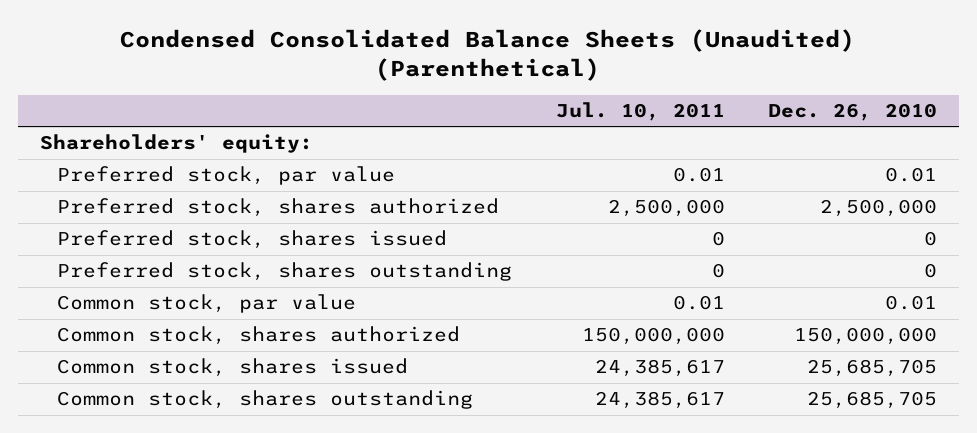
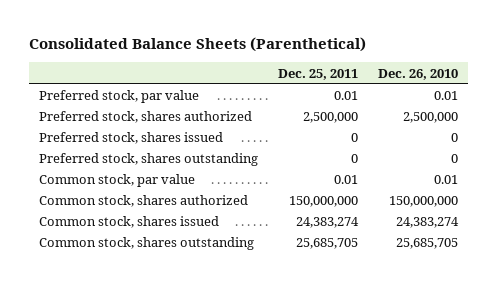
- Condensed Consolidated Balance Sheets (Unaudited) (Parenthetical)
+ Consolidated Balance Sheets (Parenthetical)
- | Jul. 10, 2011 | Dec. 26, 2010
+ | Dec. 25, 2011 | Dec. 26, 2010
- Shareholders' equity:
- Common stock, shares issued | 24,385,617 | 25,685,705
+ Common stock, shares issued | 24,383,274 | 24,383,274

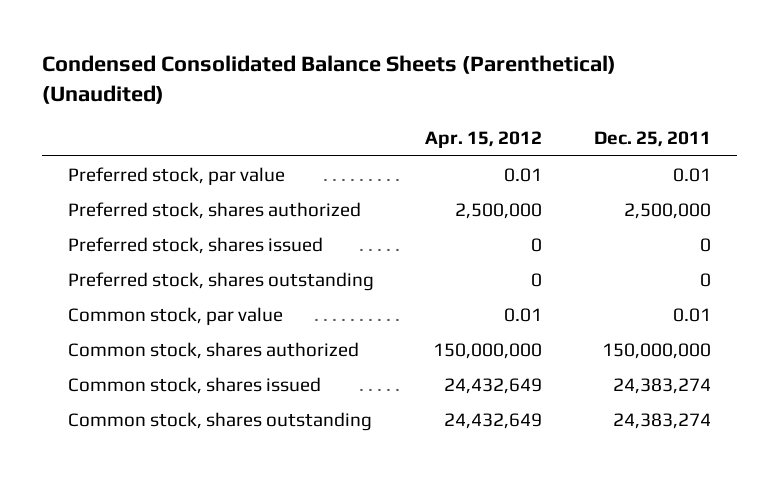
- Consolidated Balance Sheets (Parenthetical)
+ Condensed Consolidated Balance Sheets (Parenthetical) (Unaudited)
- | Dec. 25, 2011 | Dec. 26, 2010
+ | Apr. 15, 2012 | Dec. 25, 2011
- Common stock, shares outstanding | 25,685,705 | 25,685,705
+ Common stock, shares outstanding | 24,432,649 | 24,383,274

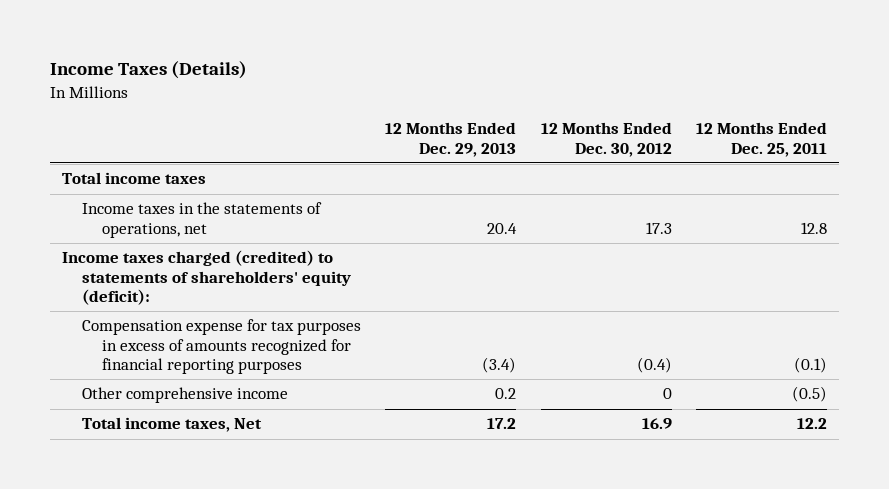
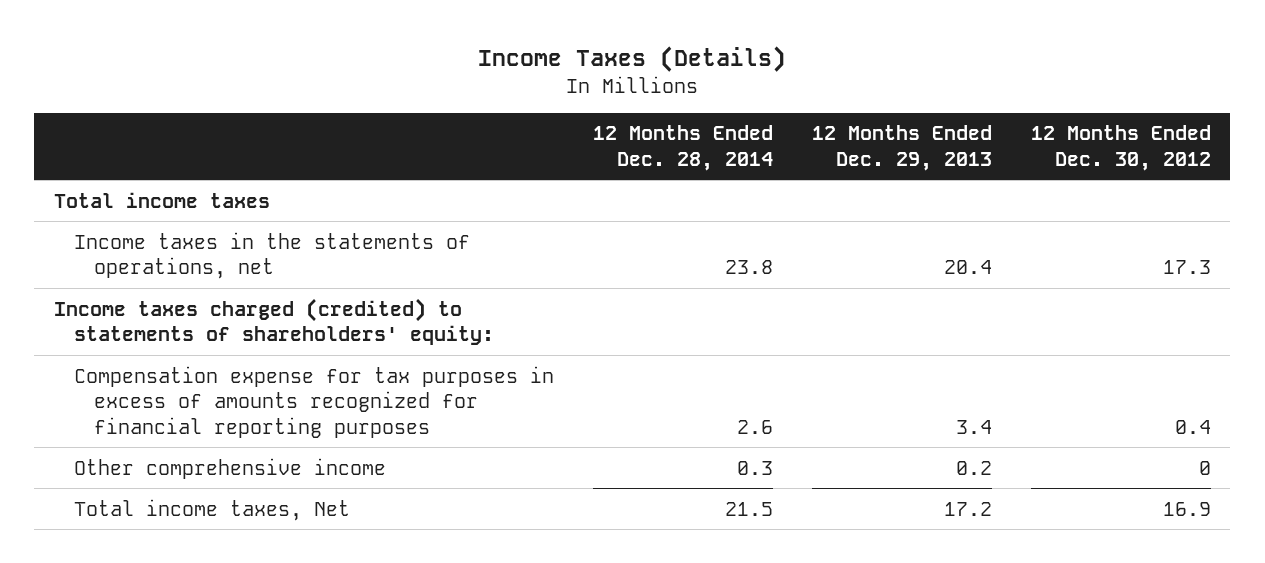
- | 12 Months Ended Dec. 29, 2013 | 12 Months Ended Dec. 30, 2012 | 12 Months Ended Dec. 25, 2011
+ | 12 Months Ended Dec. 28, 2014 | 12 Months Ended Dec. 29, 2013 | 12 Months Ended Dec. 30, 2012
- Income taxes charged (credited) to statements of shareholders' equity (deficit):
- Compensation expense for tax purposes in excess of amounts recognized for financial reporting purposes | (3.4) | (0.4) | (0.1)
+ Income taxes charged (credited) to statements of shareholders' equity:
+ Compensation expense for tax purposes in excess of amounts recognized for financial reporting purposes | 2.6 | 3.4 | 0.4

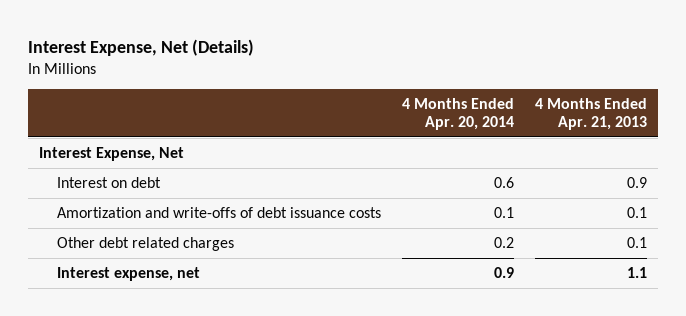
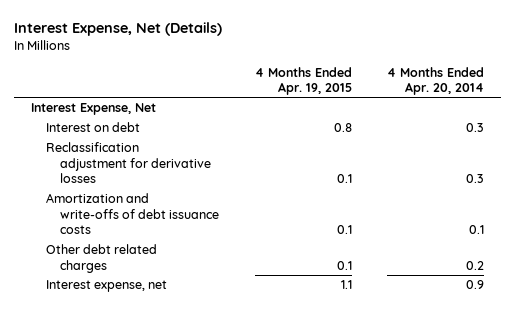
- | 4 Months Ended Apr. 20, 2014 | 4 Months Ended Apr. 21, 2013
+ | 4 Months Ended Apr. 19, 2015 | 4 Months Ended Apr. 20, 2014
- Interest on debt | 0.6 | 0.9
+ Interest on debt | 0.8 | 0.3
+ Reclassification adjustment for derivative losses | 0.1 | 0.3

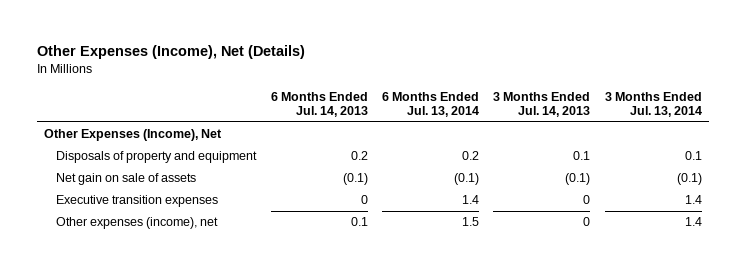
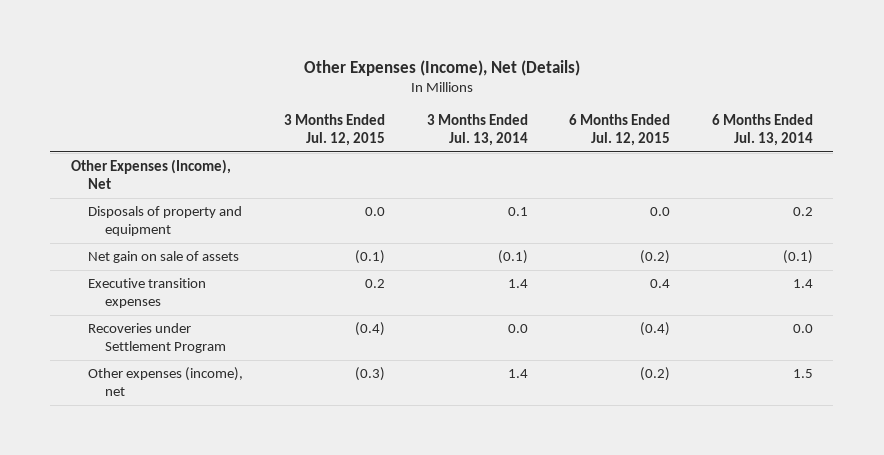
- | 6 Months Ended Jul. 14, 2013 | 6 Months Ended Jul. 13, 2014 | 3 Months Ended Jul. 14, 2013 | 3 Months Ended Jul. 13, 2014
+ | 3 Months Ended Jul. 12, 2015 | 3 Months Ended Jul. 13, 2014 | 6 Months Ended Jul. 12, 2015 | 6 Months Ended Jul. 13, 2014
+ Recoveries under Settlement Program | (0.4) | 0.0 | (0.4) | 0.0

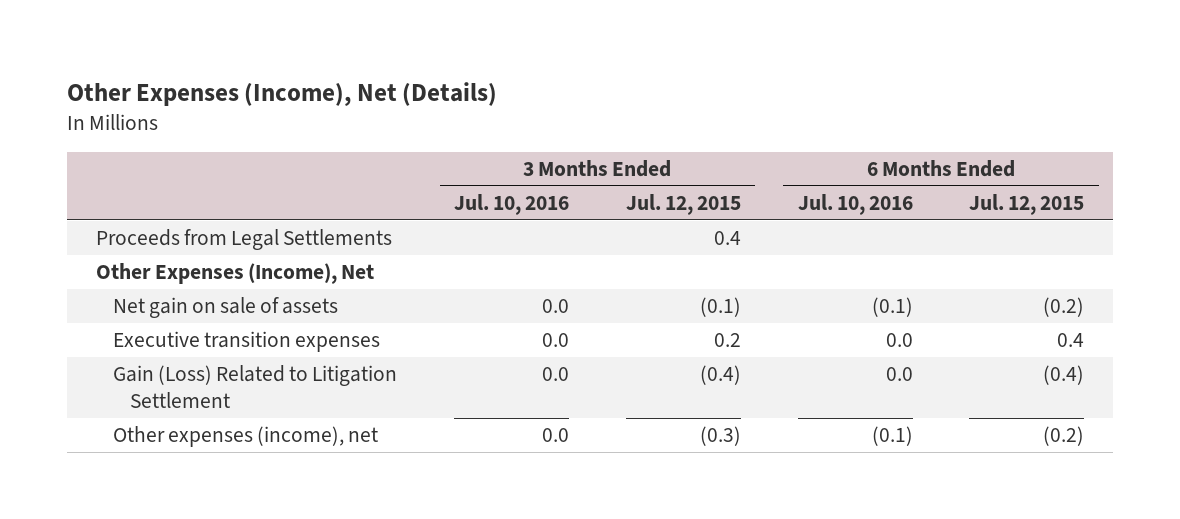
- | 3 Months Ended Jul. 12, 2015 | 3 Months Ended Jul. 13, 2014 | 6 Months Ended Jul. 12, 2015 | 6 Months Ended Jul. 13, 2014
+ | 3 Months Ended Jul. 10, 2016 | 3 Months Ended Jul. 12, 2015 | 6 Months Ended Jul. 10, 2016 | 6 Months Ended Jul. 12, 2015
+ Proceeds from Legal Settlements | | 0.4 | |
- Disposals of property and equipment | 0.0 | 0.1 | 0.0 | 0.2
- Recoveries under Settlement Program | (0.4) | 0.0 | (0.4) | 0.0
+ Gain (Loss) Related to Litigation Settlement | 0.0 | (0.4) | 0.0 | (0.4)

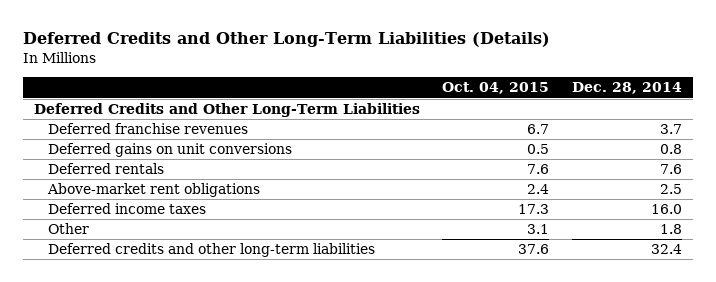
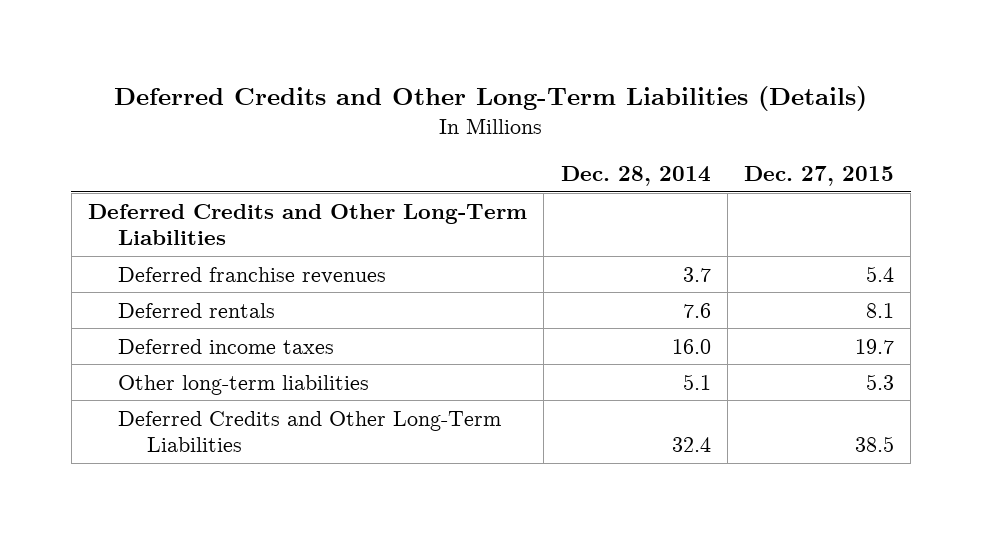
- | Oct. 04, 2015 | Dec. 28, 2014
+ | Dec. 28, 2014 | Dec. 27, 2015
- Deferred gains on unit conversions | 0.5 | 0.8
- Above-market rent obligations | 2.4 | 2.5
- Other | 3.1 | 1.8
- Deferred credits and other long-term liabilities | 37.6 | 32.4
+ Other long-term liabilities | 5.1 | 5.3
+ Deferred Credits and Other Long-Term Liabilities | 32.4 | 38.5

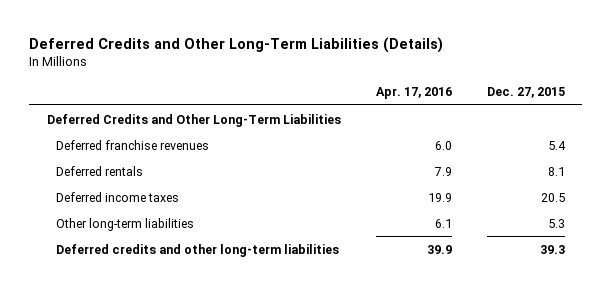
- | Dec. 28, 2014 | Dec. 27, 2015
+ | Apr. 17, 2016 | Dec. 27, 2015
- Deferred income taxes | 16.0 | 19.7
+ Deferred income taxes | 19.9 | 20.5
- Deferred Credits and Other Long-Term Liabilities | 32.4 | 38.5
+ Deferred credits and other long-term liabilities | 39.9 | 39.3

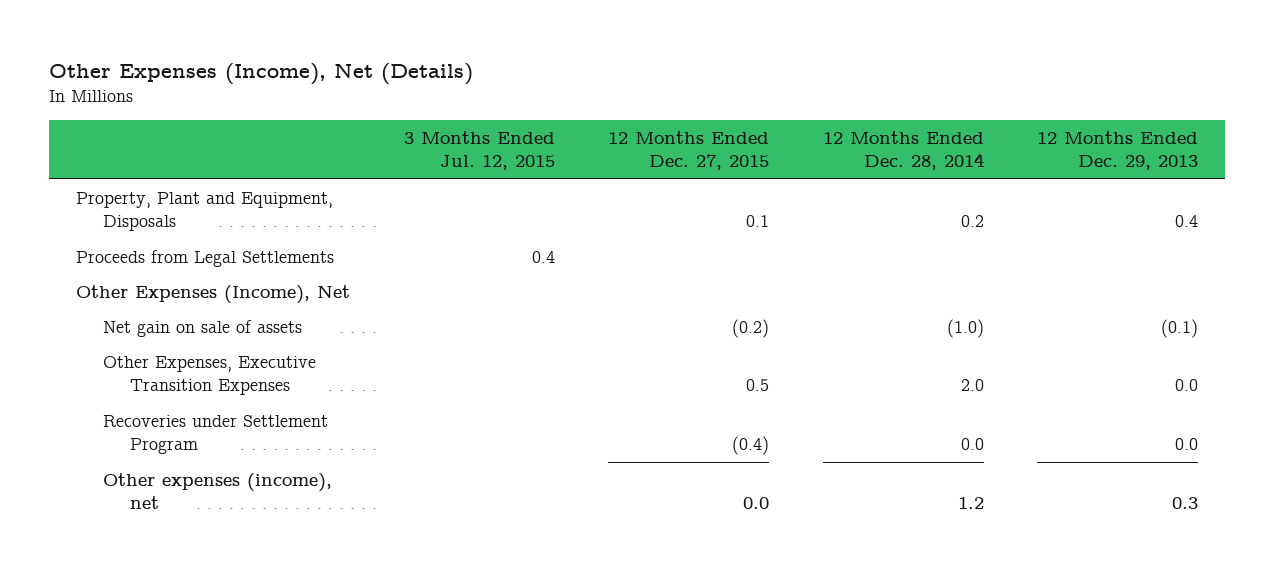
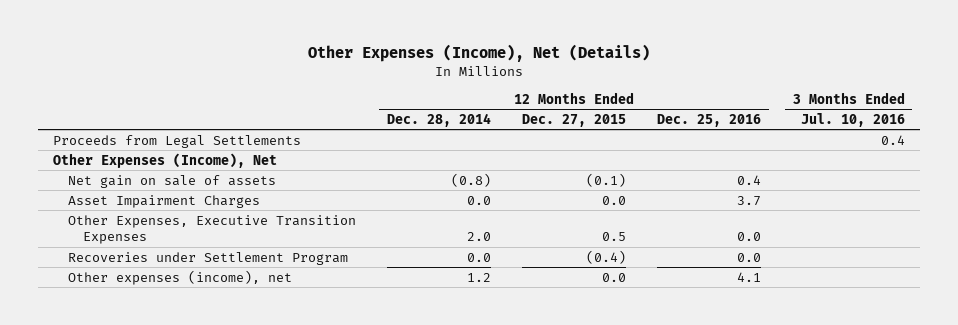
- | 3 Months Ended Jul. 12, 2015 | 12 Months Ended Dec. 27, 2015 | 12 Months Ended Dec. 28, 2014 | 12 Months Ended Dec. 29, 2013
+ | 12 Months Ended Dec. 28, 2014 | 12 Months Ended Dec. 27, 2015 | 12 Months Ended Dec. 25, 2016 | 3 Months Ended Jul. 10, 2016
- Property, Plant and Equipment, Disposals | | 0.1 | 0.2 | 0.4
- Net gain on sale of assets | | (0.2) | (1.0) | (0.1)
+ Net gain on sale of assets | (0.8) | (0.1) | 0.4 |
+ Asset Impairment Charges | 0.0 | 0.0 | 3.7 |

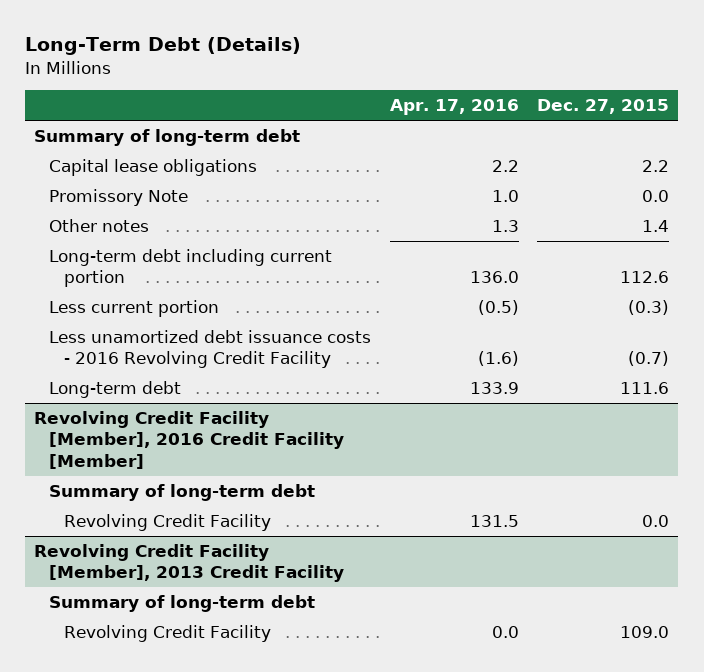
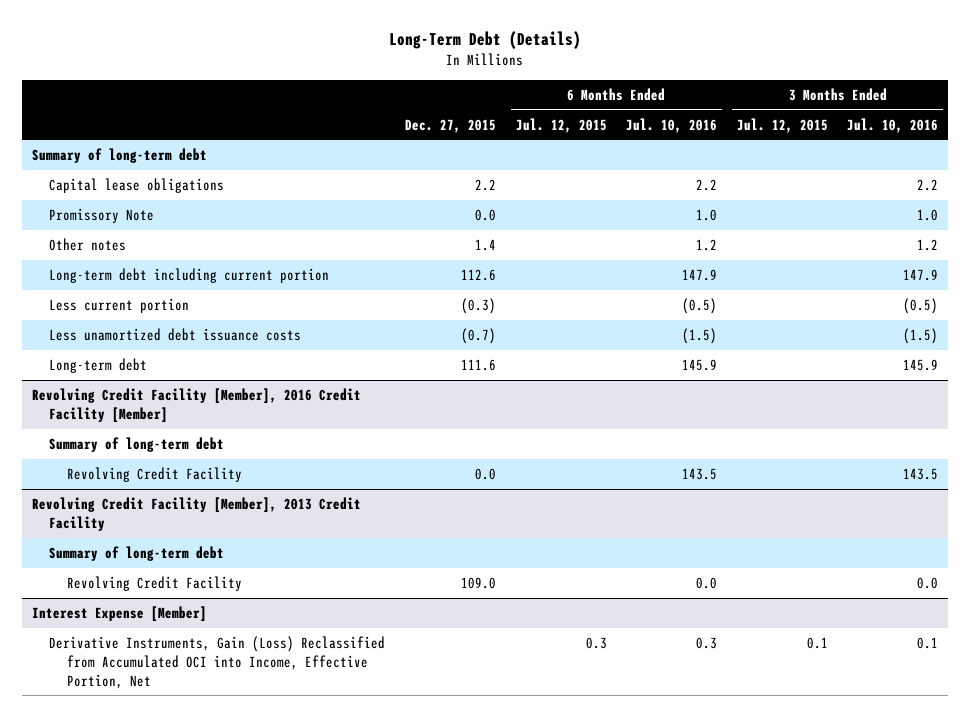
- | Apr. 17, 2016 | Dec. 27, 2015
+ | Dec. 27, 2015 | 6 Months Ended Jul. 12, 2015 | 6 Months Ended Jul. 10, 2016 | 3 Months Ended Jul. 12, 2015 | 3 Months Ended Jul. 10, 2016
- Less unamortized debt issuance costs - 2016 Revolving Credit Facility | (1.6) | (0.7)
+ Less unamortized debt issuance costs | (0.7) | | (1.5) | | (1.5)
+ Interest Expense [Member]
+ Derivative Instruments, Gain (Loss) Reclassified from Accumulated OCI into Income, Effective Portion, Net | | 0.3 | 0.3 | 0.1 | 0.1

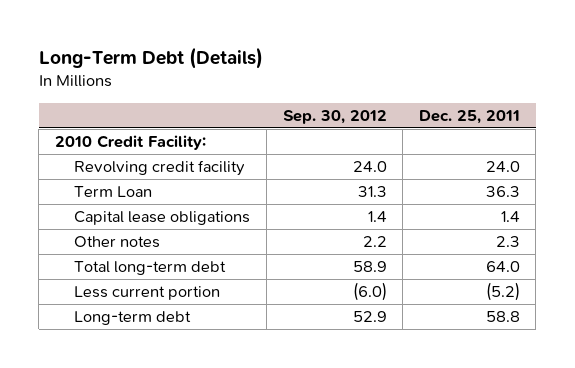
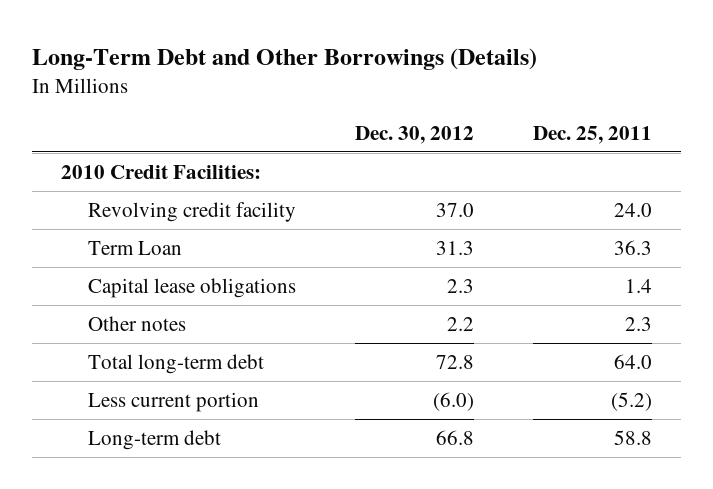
- Long-Term Debt (Details)
+ Long-Term Debt and Other Borrowings (Details)
- | Sep. 30, 2012 | Dec. 25, 2011
+ | Dec. 30, 2012 | Dec. 25, 2011
- 2010 Credit Facility:
+ 2010 Credit Facilities:

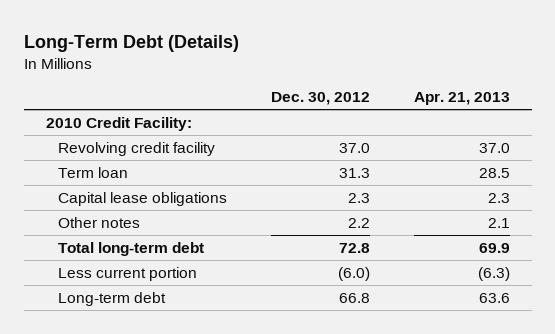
- Long-Term Debt and Other Borrowings (Details)
+ Long-Term Debt (Details)
- | Dec. 30, 2012 | Dec. 25, 2011
+ | Dec. 30, 2012 | Apr. 21, 2013
- 2010 Credit Facilities:
+ 2010 Credit Facility:
- Term Loan | 31.3 | 36.3
+ Term loan | 31.3 | 28.5

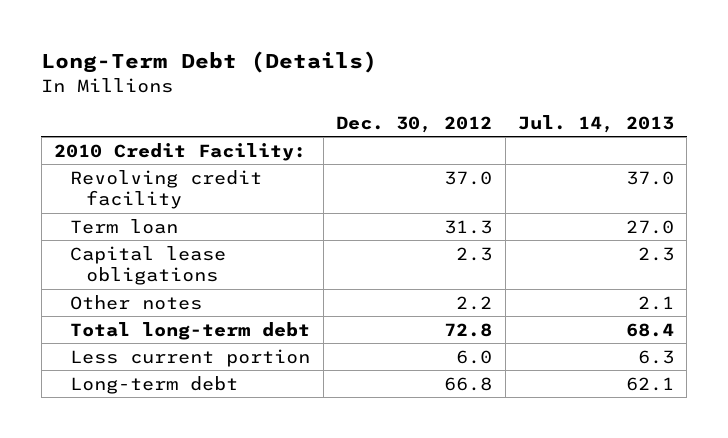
- | Dec. 30, 2012 | Apr. 21, 2013
+ | Dec. 30, 2012 | Jul. 14, 2013
- Less current portion | (6.0) | (6.3)
+ Less current portion | 6.0 | 6.3

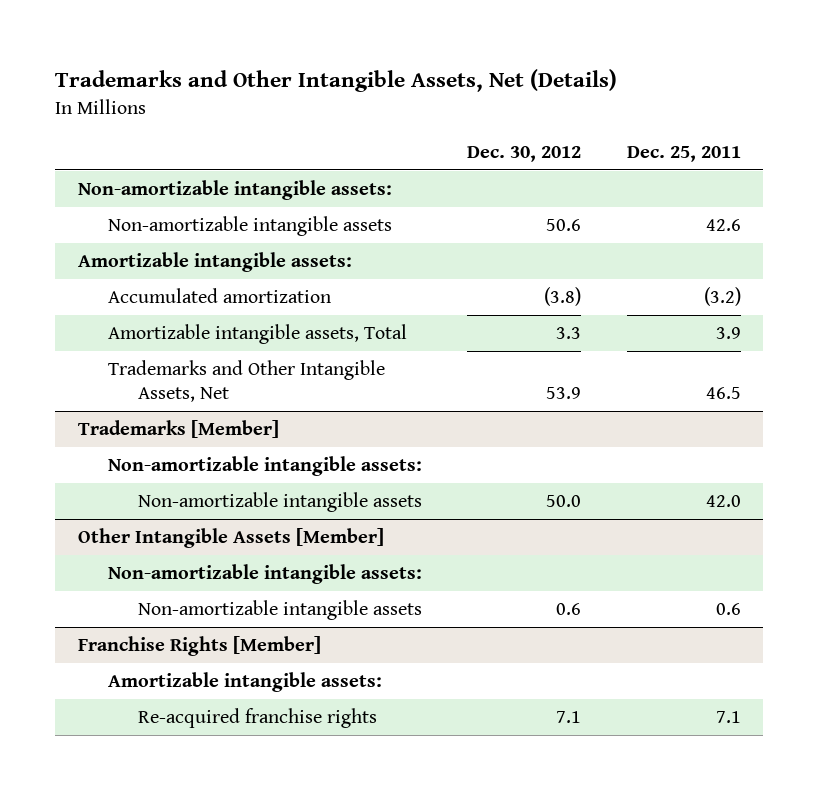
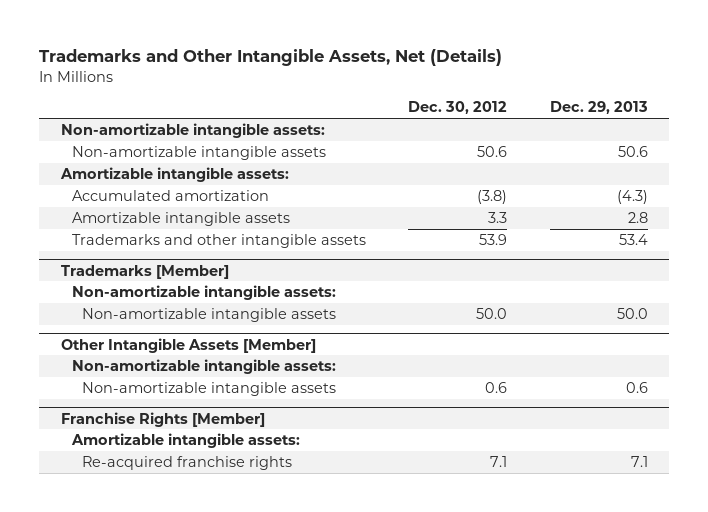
- | Dec. 30, 2012 | Dec. 25, 2011
+ | Dec. 30, 2012 | Dec. 29, 2013
- Amortizable intangible assets, Total | 3.3 | 3.9
- Trademarks and Other Intangible Assets, Net | 53.9 | 46.5
+ Amortizable intangible assets | 3.3 | 2.8
+ Trademarks and other intangible assets | 53.9 | 53.4

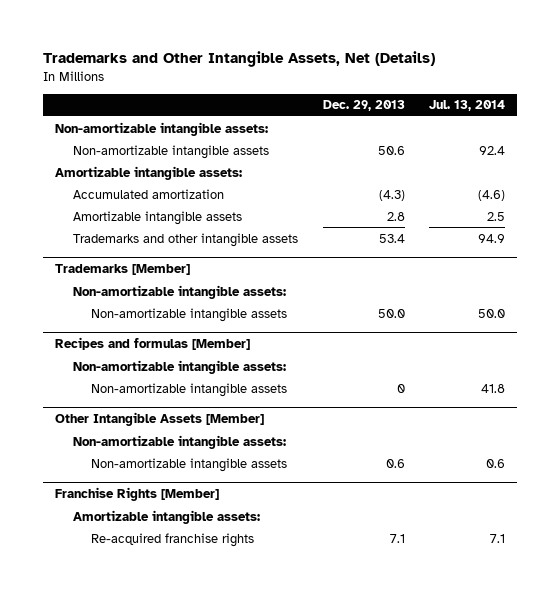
- | Dec. 30, 2012 | Dec. 29, 2013
+ | Dec. 29, 2013 | Jul. 13, 2014
+ Recipes and formulas [Member]
+ Non-amortizable intangible assets:
+ Non-amortizable intangible assets | 0 | 41.8

